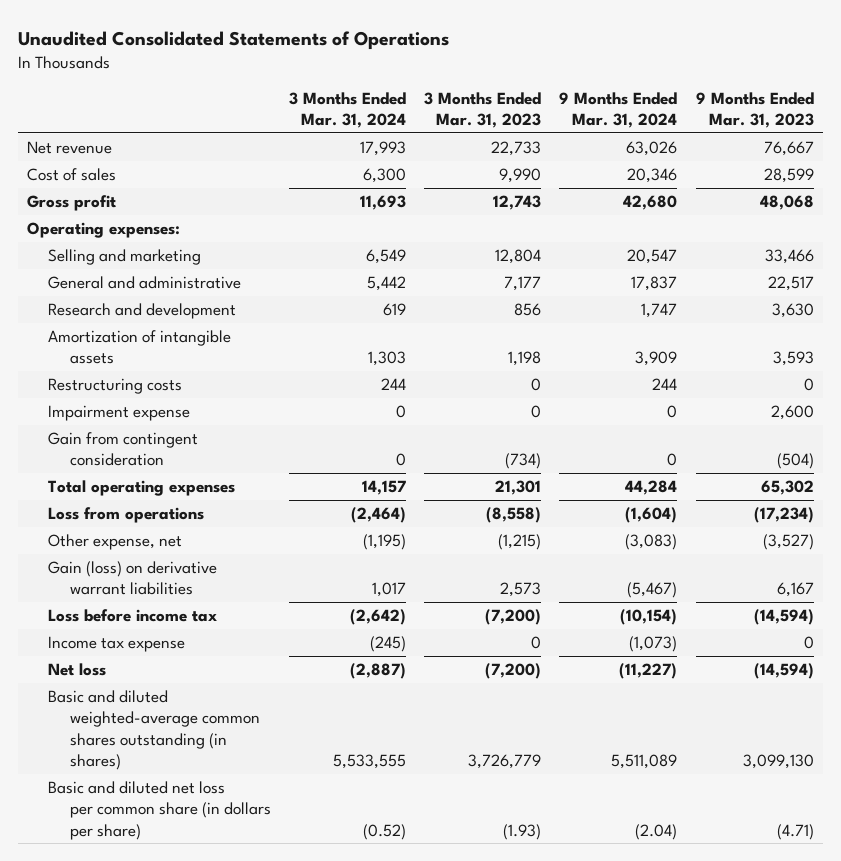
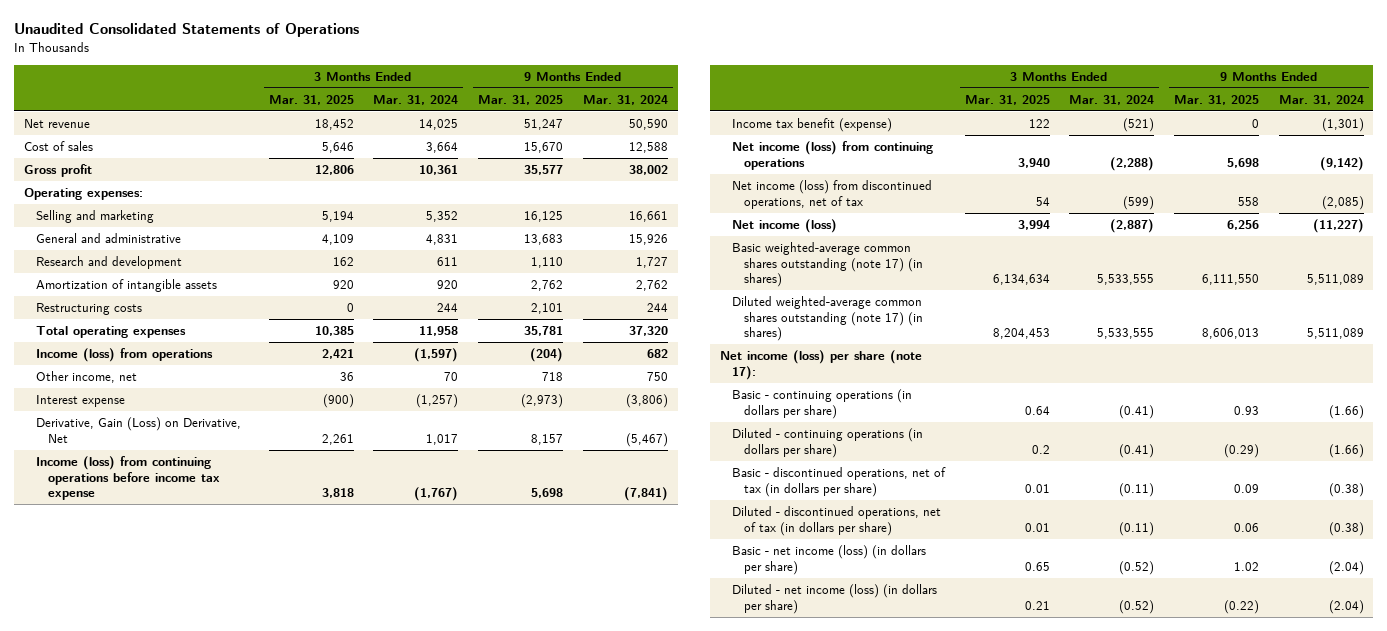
- | 3 Months Ended Mar. 31, 2024 | 3 Months Ended Mar. 31, 2023 | 9 Months Ended Mar. 31, 2024 | 9 Months Ended Mar. 31, 2023
+ | 3 Months Ended Mar. 31, 2025 | 3 Months Ended Mar. 31, 2024 | 9 Months Ended Mar. 31, 2025 | 9 Months Ended Mar. 31, 2024
- Net revenue | 17,993 | 22,733 | 63,026 | 76,667
- Cost of sales | 6,300 | 9,990 | 20,346 | 28,599
- Gross profit | 11,693 | 12,743 | 42,680 | 48,068
+ Net revenue | 18,452 | 14,025 | 51,247 | 50,590
+ Cost of sales | 5,646 | 3,664 | 15,670 | 12,588
+ Gross profit | 12,806 | 10,361 | 35,577 | 38,002
- Selling and marketing | 6,549 | 12,804 | 20,547 | 33,466
- General and administrative | 5,442 | 7,177 | 17,837 | 22,517
- Research and development | 619 | 856 | 1,747 | 3,630
- Amortization of intangible assets | 1,303 | 1,198 | 3,909 | 3,593
+ Selling and marketing | 5,194 | 5,352 | 16,125 | 16,661
+ General and administrative | 4,109 | 4,831 | 13,683 | 15,926
+ Research and development | 162 | 611 | 1,110 | 1,727
+ Amortization of intangible assets | 920 | 920 | 2,762 | 2,762
- Impairment expense | 0 | 0 | 0 | 2,600
- Gain from contingent consideration | 0 | (734) | 0 | (504)
- Total operating expenses | 14,157 | 21,301 | 44,284 | 65,302
- Loss from operations | (2,464) | (8,558) | (1,604) | (17,234)
- Other expense, net | (1,195) | (1,215) | (3,083) | (3,527)
- Gain (loss) on derivative warrant liabilities | 1,017 | 2,573 | (5,467) | 6,167
- Loss before income tax | (2,642) | (7,200) | (10,154) | (14,594)
- Income tax expense | (245) | 0 | (1,073) | 0
- Net loss | (2,887) | (7,200) | (11,227) | (14,594)
- Basic and diluted weighted-average common shares outstanding (in shares) | 5,533,555 | 3,726,779 | 5,511,089 | 3,099,130
- Basic and diluted net loss per common share (in dollars per share) | (0.52) | (1.93) | (2.04) | (4.71)
+ Total operating expenses | 10,385 | 11,958 | 35,781 | 37,320
+ Income (loss) from operations | 2,421 | (1,597) | (204) | 682
+ Other income, net | 36 | 70 | 718 | 750
+ Interest expense | (900) | (1,257) | (2,973) | (3,806)
+ Derivative, Gain (Loss) on Derivative, Net | 2,261 | 1,017 | 8,157 | (5,467)
+ Income (loss) from continuing operations before income tax expense | 3,818 | (1,767) | 5,698 | (7,841)
+ Income tax benefit (expense) | 122 | (521) | 0 | (1,301)
+ Net income (loss) from continuing operations | 3,940 | (2,288) | 5,698 | (9,142)
+ Net income (loss) from discontinued operations, net of tax | 54 | (599) | 558 | (2,085)
+ Net income (loss) | 3,994 | (2,887) | 6,256 | (11,227)
+ Basic weighted-average common shares outstanding (note 17) (in shares) | 6,134,634 | 5,533,555 | 6,111,550 | 5,511,089
+ Diluted weighted-average common shares outstanding (note 17) (in shares) | 8,204,453 | 5,533,555 | 8,606,013 | 5,511,089
+ Net income (loss) per share (note 17):
+ Basic - continuing operations (in dollars per share) | 0.64 | (0.41) | 0.93 | (1.66)
+ Diluted - continuing operations (in dollars per share) | 0.2 | (0.41) | (0.29) | (1.66)
+ Basic - discontinued operations, net of tax (in dollars per share) | 0.01 | (0.11) | 0.09 | (0.38)
+ Diluted - discontinued operations, net of tax (in dollars per share) | 0.01 | (0.11) | 0.06 | (0.38)
+ Basic - net income (loss) (in dollars per share) | 0.65 | (0.52) | 1.02 | (2.04)
+ Diluted - net income (loss) (in dollars per share) | 0.21 | (0.52) | (0.22) | (2.04)

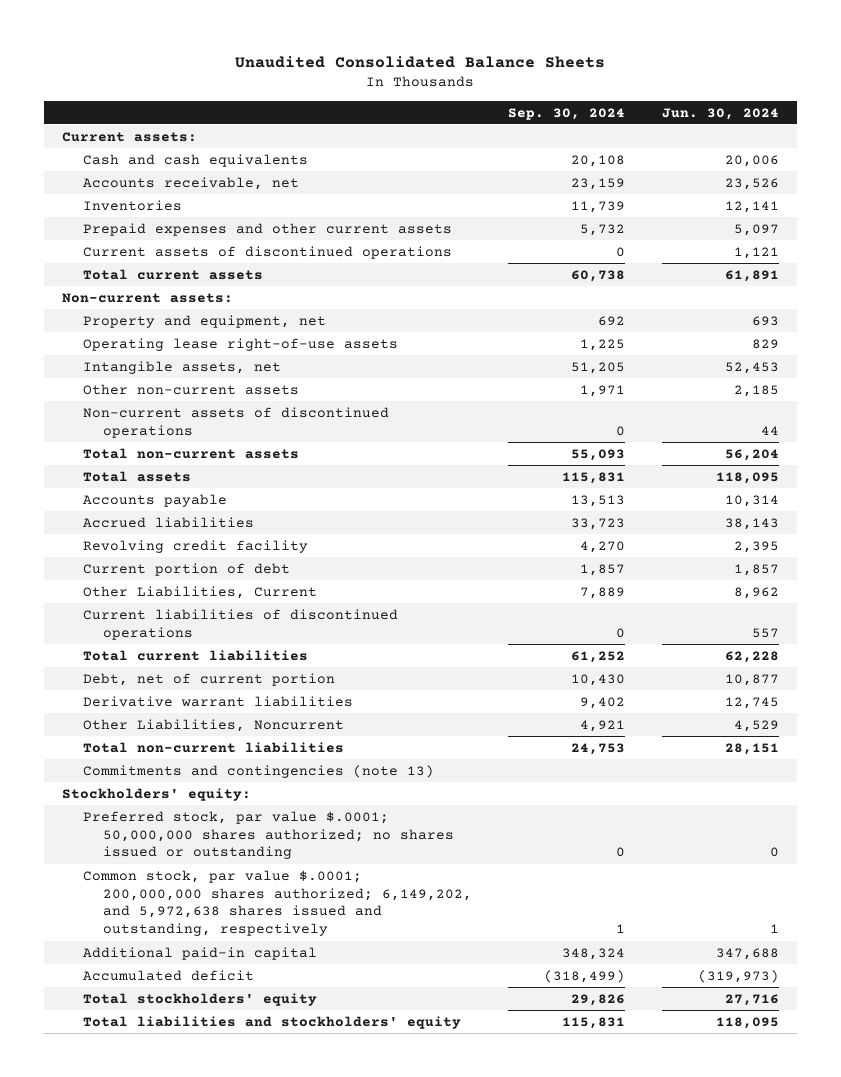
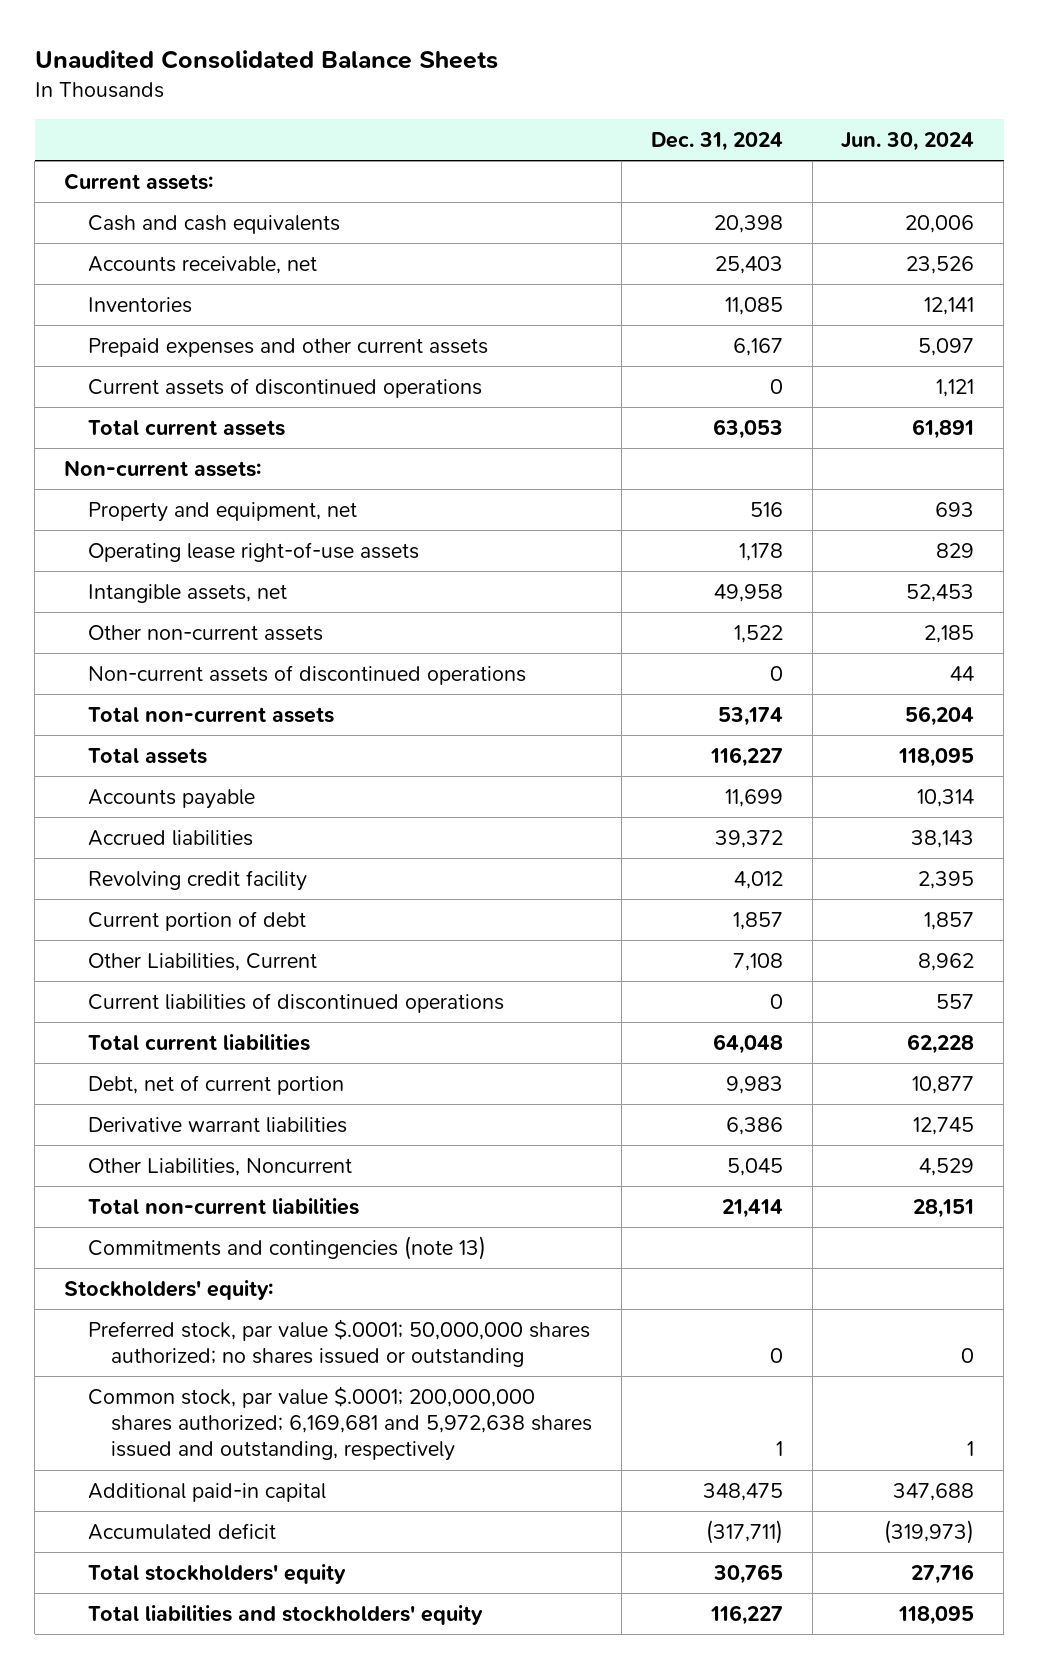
- | Sep. 30, 2024 | Jun. 30, 2024
+ | Dec. 31, 2024 | Jun. 30, 2024
- Common stock, par value $.0001; 200,000,000 shares authorized; 6,149,202, and 5,972,638 shares issued and outstanding, respectively | 1 | 1
+ Common stock, par value $.0001; 200,000,000 shares authorized; 6,169,681 and 5,972,638 shares issued and outstanding, respectively | 1 | 1

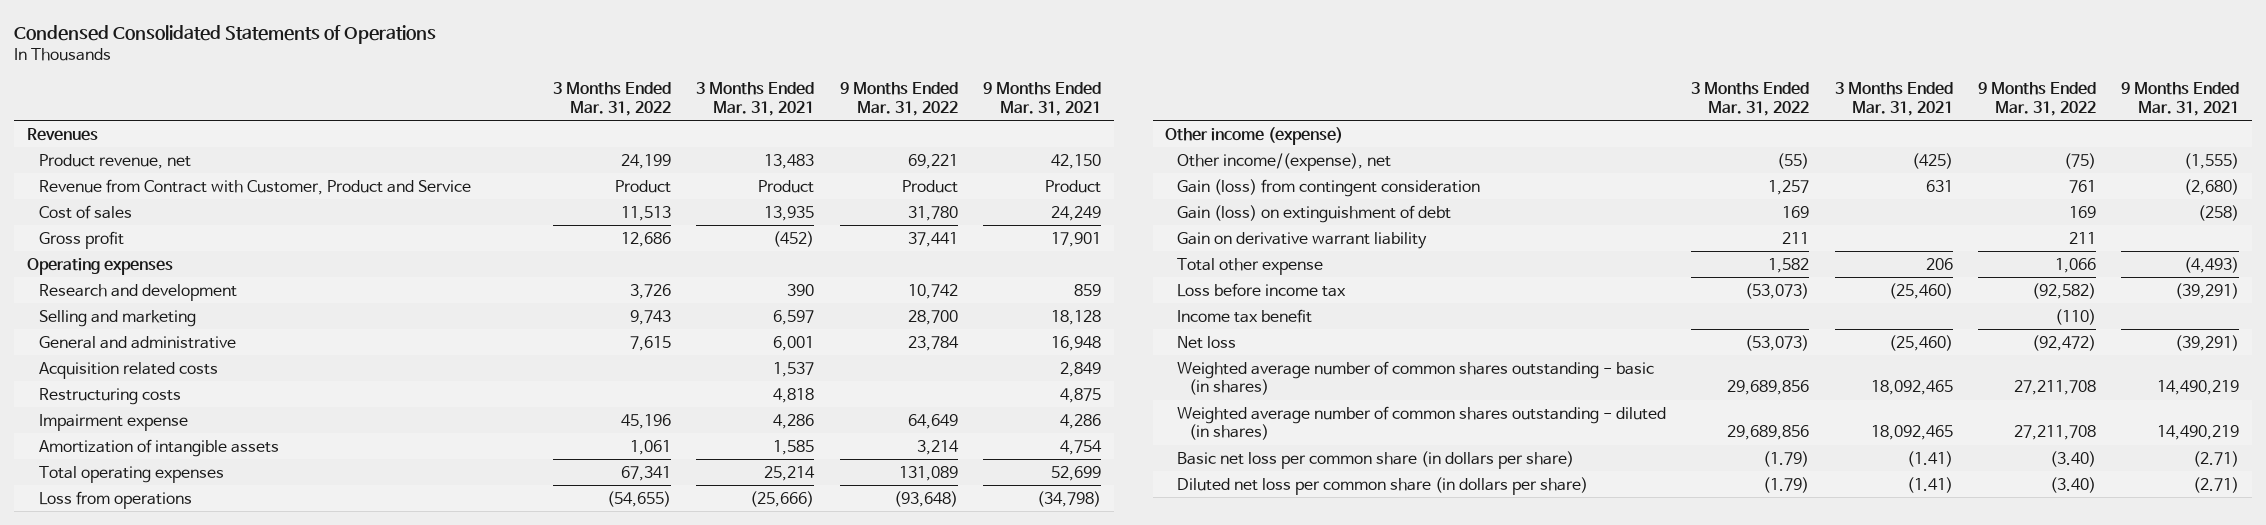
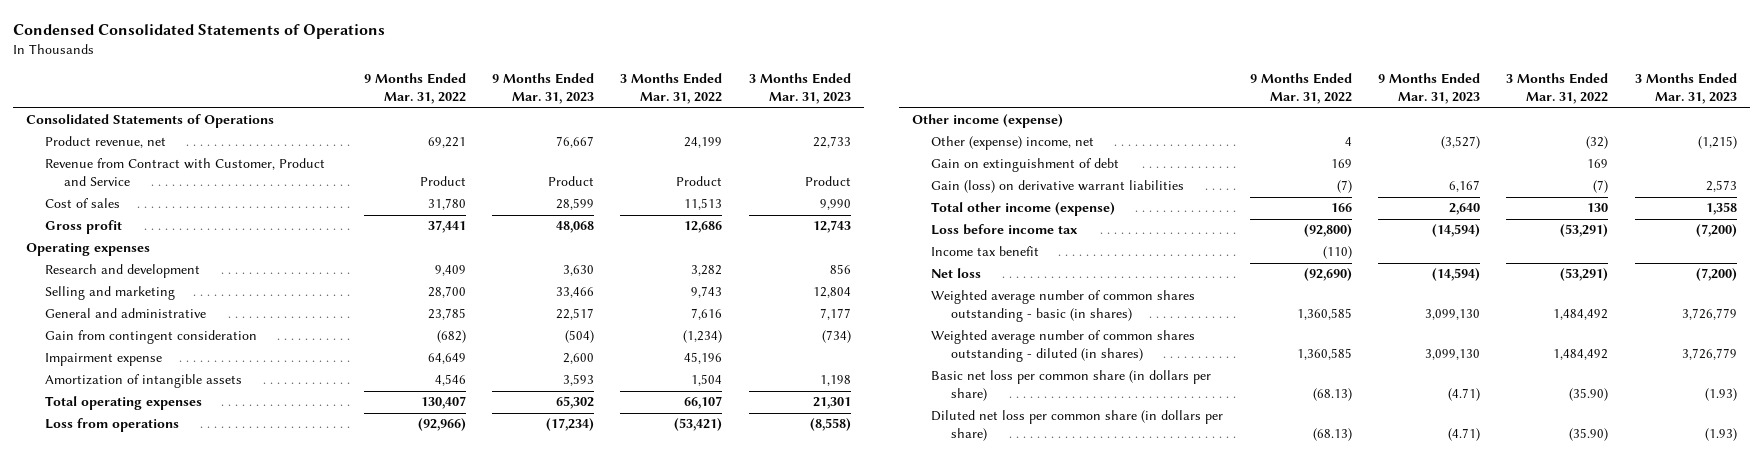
- | 3 Months Ended Mar. 31, 2022 | 3 Months Ended Mar. 31, 2021 | 9 Months Ended Mar. 31, 2022 | 9 Months Ended Mar. 31, 2021
+ | 9 Months Ended Mar. 31, 2022 | 9 Months Ended Mar. 31, 2023 | 3 Months Ended Mar. 31, 2022 | 3 Months Ended Mar. 31, 2023
- Revenues
+ Consolidated Statements of Operations
- Research and development | 3,726 | 390 | 10,742 | 859
+ Research and development | 9,409 | 3,630 | 3,282 | 856
- General and administrative | 7,615 | 6,001 | 23,784 | 16,948
- Acquisition related costs | | 1,537 | | 2,849
- Restructuring costs | | 4,818 | | 4,875
+ General and administrative | 23,785 | 22,517 | 7,616 | 7,177
+ Gain from contingent consideration | (682) | (504) | (1,234) | (734)
- Amortization of intangible assets | 1,061 | 1,585 | 3,214 | 4,754
- Total operating expenses | 67,341 | 25,214 | 131,089 | 52,699
- Loss from operations | (54,655) | (25,666) | (93,648) | (34,798)
+ Amortization of intangible assets | 4,546 | 3,593 | 1,504 | 1,198
+ Total operating expenses | 130,407 | 65,302 | 66,107 | 21,301
+ Loss from operations | (92,966) | (17,234) | (53,421) | (8,558)
- Other income/(expense), net | (55) | (425) | (75) | (1,555)
- Gain (loss) from contingent consideration | 1,257 | 631 | 761 | (2,680)
- Gain (loss) on extinguishment of debt | 169 | | 169 | (258)
- Gain on derivative warrant liability | 211 | | 211 |
- Total other expense | 1,582 | 206 | 1,066 | (4,493)
- Loss before income tax | (53,073) | (25,460) | (92,582) | (39,291)
+ Other (expense) income, net | 4 | (3,527) | (32) | (1,215)
+ Gain on extinguishment of debt | 169 | | 169 |
+ Gain (loss) on derivative warrant liabilities | (7) | 6,167 | (7) | 2,573
+ Total other income (expense) | 166 | 2,640 | 130 | 1,358
+ Loss before income tax | (92,800) | (14,594) | (53,291) | (7,200)
- Net loss | (53,073) | (25,460) | (92,472) | (39,291)
- Weighted average number of common shares outstanding - basic (in shares) | 29,689,856 | 18,092,465 | 27,211,708 | 14,490,219
- Weighted average number of common shares outstanding - diluted (in shares) | 29,689,856 | 18,092,465 | 27,211,708 | 14,490,219
- Basic net loss per common share (in dollars per share) | (1.79) | (1.41) | (3.40) | (2.71)
- Diluted net loss per common share (in dollars per share) | (1.79) | (1.41) | (3.40) | (2.71)
+ Net loss | (92,690) | (14,594) | (53,291) | (7,200)
+ Weighted average number of common shares outstanding - basic (in shares) | 1,360,585 | 3,099,130 | 1,484,492 | 3,726,779
+ Weighted average number of common shares outstanding - diluted (in shares) | 1,360,585 | 3,099,130 | 1,484,492 | 3,726,779
+ Basic net loss per common share (in dollars per share) | (68.13) | (4.71) | (35.90) | (1.93)
+ Diluted net loss per common share (in dollars per share) | (68.13) | (4.71) | (35.90) | (1.93)

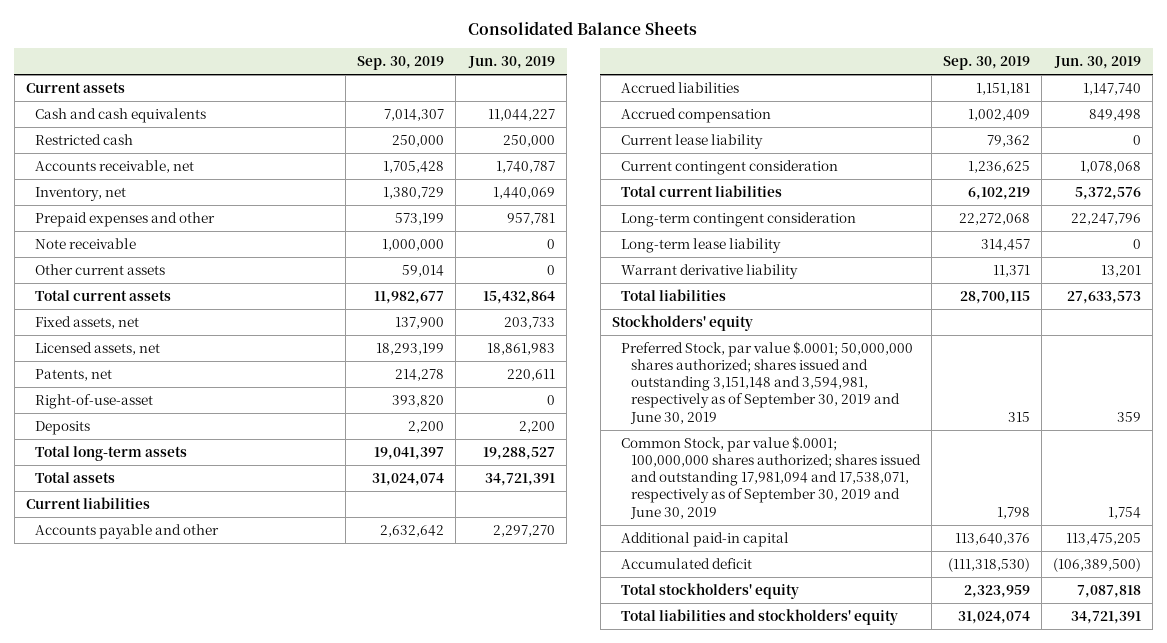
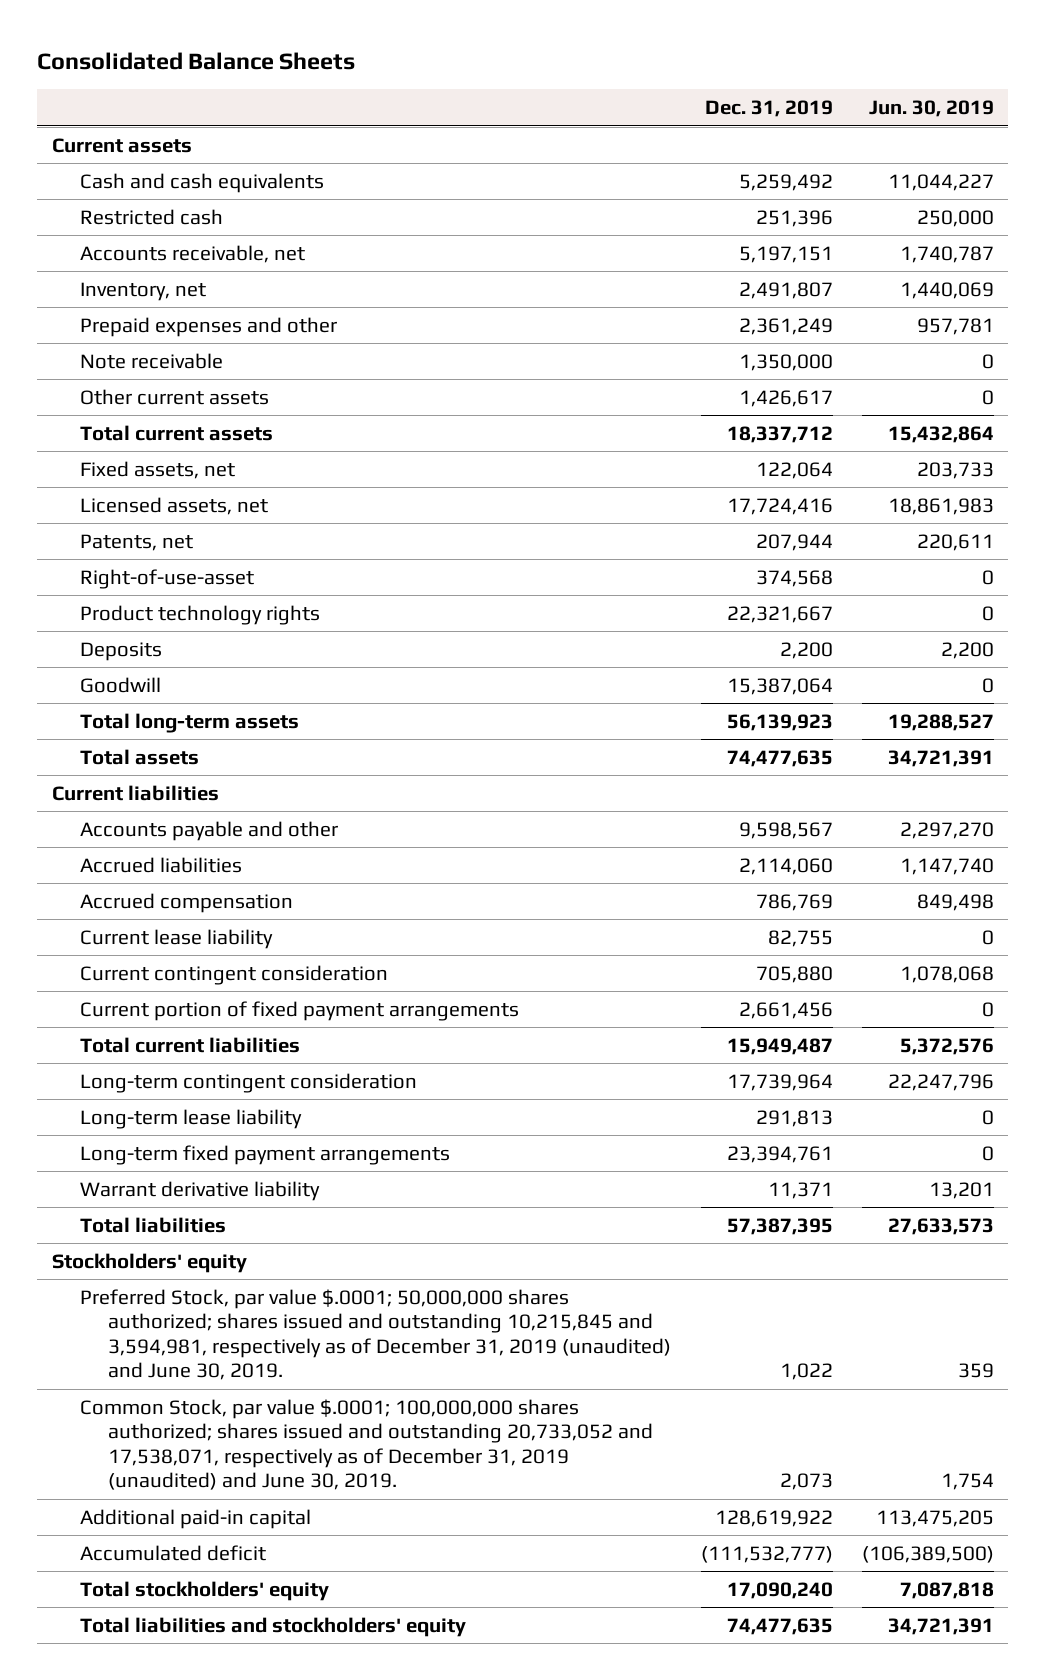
- | Sep. 30, 2019 | Jun. 30, 2019
+ | Dec. 31, 2019 | Jun. 30, 2019
+ Product technology rights | 22,321,667 | 0
+ Goodwill | 15,387,064 | 0
+ Current portion of fixed payment arrangements | 2,661,456 | 0
+ Long-term fixed payment arrangements | 23,394,761 | 0
- Preferred Stock, par value $.0001; 50,000,000 shares authorized; shares issued and outstanding 3,151,148 and 3,594,981, respectively as of September 30, 2019 and June 30, 2019 | 315 | 359
- Common Stock, par value $.0001; 100,000,000 shares authorized; shares issued and outstanding 17,981,094 and 17,538,071, respectively as of September 30, 2019 and June 30, 2019 | 1,798 | 1,754
+ Preferred Stock, par value $.0001; 50,000,000 shares authorized; shares issued and outstanding 10,215,845 and 3,594,981, respectively as of December 31, 2019 (unaudited) and June 30, 2019. | 1,022 | 359
+ Common Stock, par value $.0001; 100,000,000 shares authorized; shares issued and outstanding 20,733,052 and 17,538,071, respectively as of December 31, 2019 (unaudited) and June 30, 2019. | 2,073 | 1,754

